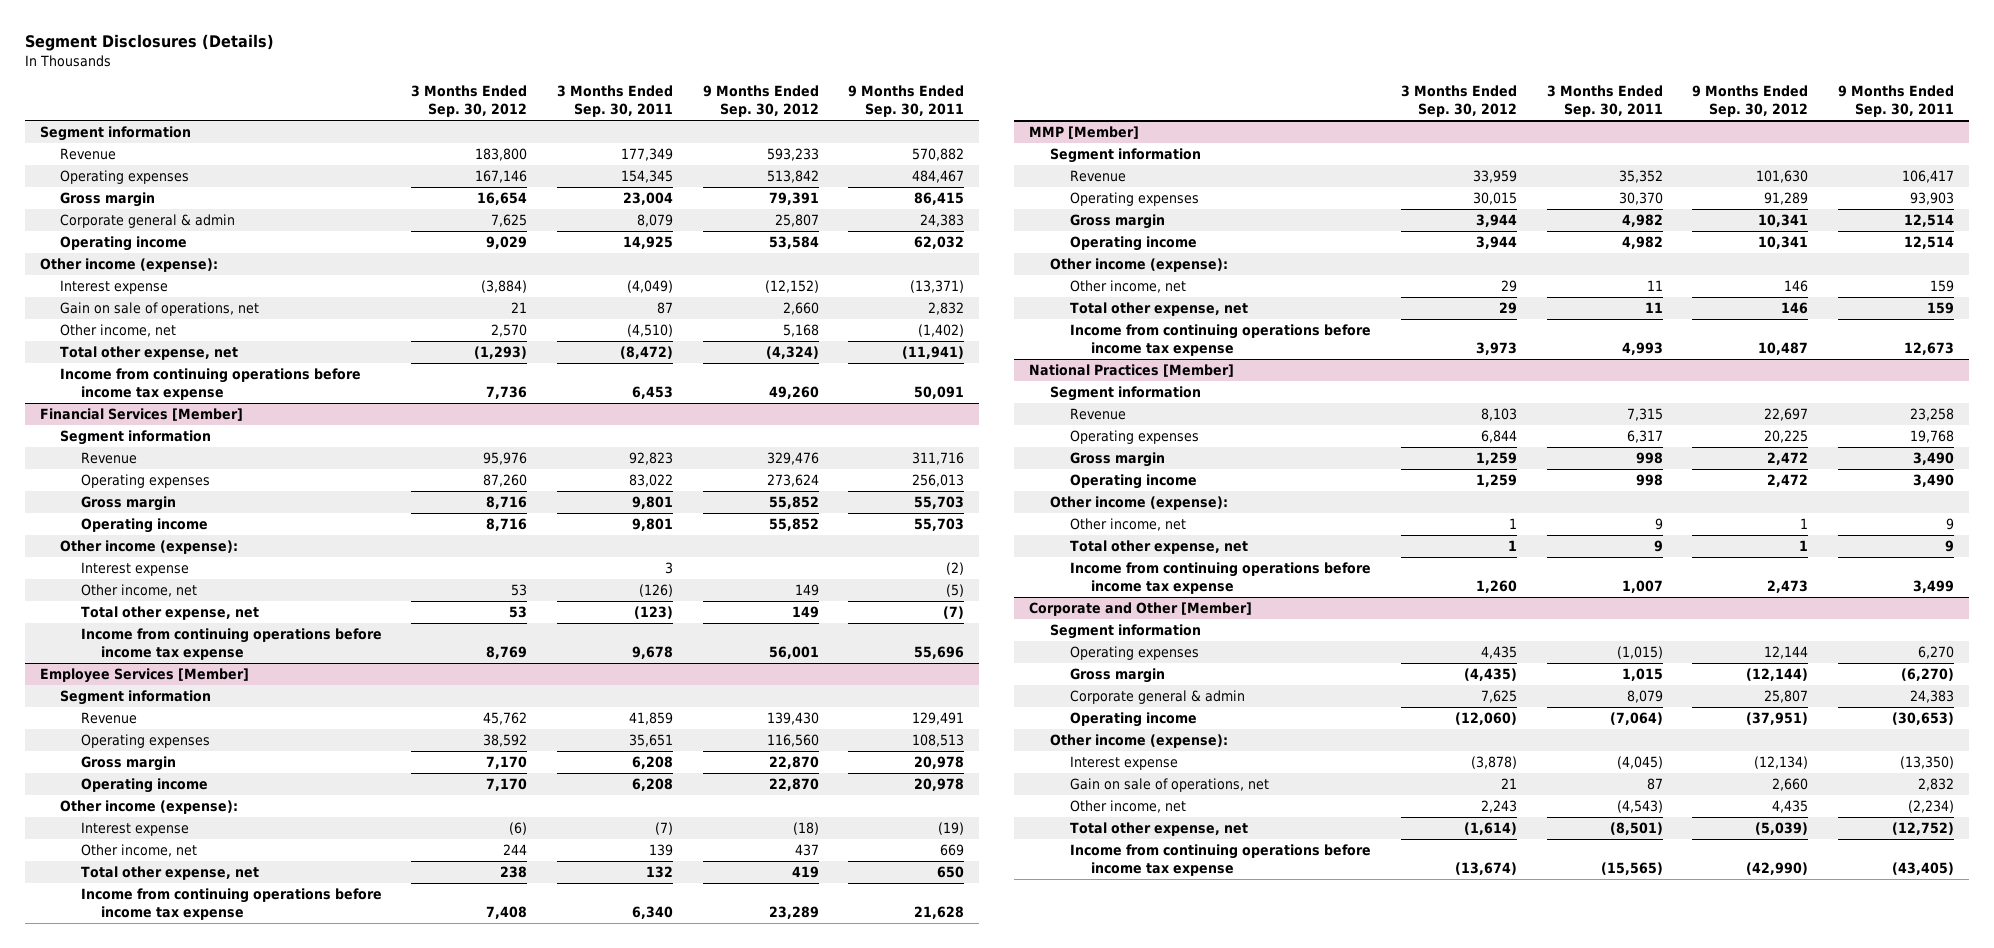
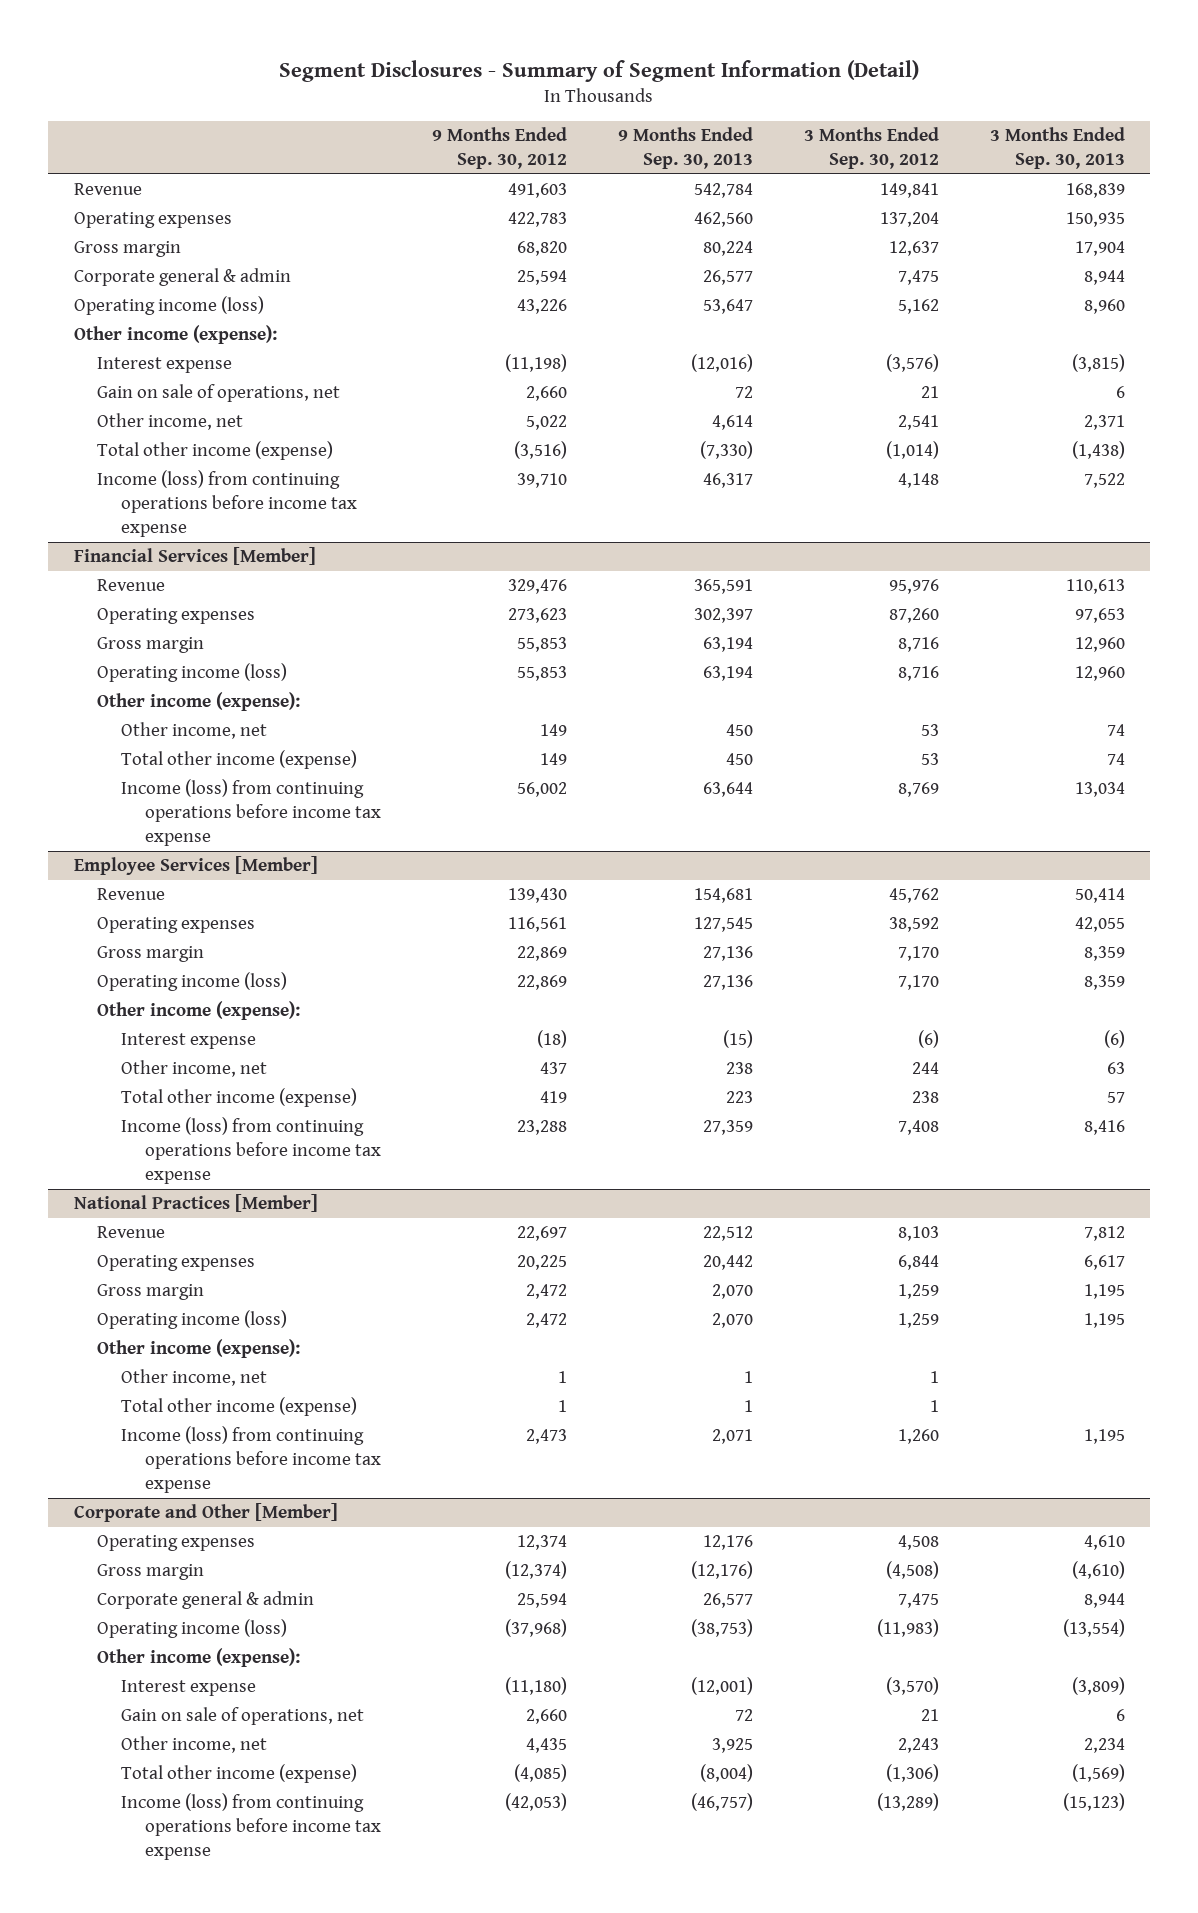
- Segment Disclosures (Details)
+ Segment Disclosures - Summary of Segment Information (Detail)
- | 3 Months Ended Sep. 30, 2012 | 3 Months Ended Sep. 30, 2011 | 9 Months Ended Sep. 30, 2012 | 9 Months Ended Sep. 30, 2011
+ | 9 Months Ended Sep. 30, 2012 | 9 Months Ended Sep. 30, 2013 | 3 Months Ended Sep. 30, 2012 | 3 Months Ended Sep. 30, 2013
- Segment information
- Revenue | 183,800 | 177,349 | 593,233 | 570,882
- Operating expenses | 167,146 | 154,345 | 513,842 | 484,467
- Gross margin | 16,654 | 23,004 | 79,391 | 86,415
- Corporate general & admin | 7,625 | 8,079 | 25,807 | 24,383
- Operating income | 9,029 | 14,925 | 53,584 | 62,032
+ Revenue | 491,603 | 542,784 | 149,841 | 168,839
+ Operating expenses | 422,783 | 462,560 | 137,204 | 150,935
+ Gross margin | 68,820 | 80,224 | 12,637 | 17,904
+ Corporate general & admin | 25,594 | 26,577 | 7,475 | 8,944
+ Operating income (loss) | 43,226 | 53,647 | 5,162 | 8,960
- Interest expense | (3,884) | (4,049) | (12,152) | (13,371)
+ Interest expense | (11,198) | (12,016) | (3,576) | (3,815)
- Other income, net | 2,570 | (4,510) | 5,168 | (1,402)
- Total other expense, net | (1,293) | (8,472) | (4,324) | (11,941)
- Income from continuing operations before income tax expense | 7,736 | 6,453 | 49,260 | 50,091
+ Other income, net | 5,022 | 4,614 | 2,541 | 2,371
+ Total other income (expense) | (3,516) | (7,330) | (1,014) | (1,438)
+ Income (loss) from continuing operations before income tax expense | 39,710 | 46,317 | 4,148 | 7,522
@ Financial Services [Member]
- Segment information
- Operating expenses | 87,260 | 83,022 | 273,624 | 256,013
- Gross margin | 8,716 | 9,801 | 55,852 | 55,703
- Operating income | 8,716 | 9,801 | 55,852 | 55,703
+ Operating expenses | 273,623 | 302,397 | 87,260 | 97,653
+ Gross margin | 55,853 | 63,194 | 8,716 | 12,960
+ Operating income (loss) | 55,853 | 63,194 | 8,716 | 12,960
- Interest expense | | 3 | | (2)
- Total other expense, net | 53 | (123) | 149 | (7)
- Income from continuing operations before income tax expense | 8,769 | 9,678 | 56,001 | 55,696
+ Total other income (expense) | 149 | 450 | 53 | 74
+ Income (loss) from continuing operations before income tax expense | 56,002 | 63,644 | 8,769 | 13,034
@ Employee Services [Member]
- Segment information
- Operating expenses | 38,592 | 35,651 | 116,560 | 108,513
- Gross margin | 7,170 | 6,208 | 22,870 | 20,978
- Operating income | 7,170 | 6,208 | 22,870 | 20,978
+ Operating expenses | 116,561 | 127,545 | 38,592 | 42,055
+ Gross margin | 22,869 | 27,136 | 7,170 | 8,359
+ Operating income (loss) | 22,869 | 27,136 | 7,170 | 8,359
- Total other expense, net | 238 | 132 | 419 | 650
- Income from continuing operations before income tax expense | 7,408 | 6,340 | 23,289 | 21,628
- MMP [Member]
- Segment information
- Revenue | 33,959 | 35,352 | 101,630 | 106,417
- Operating expenses | 30,015 | 30,370 | 91,289 | 93,903
- Gross margin | 3,944 | 4,982 | 10,341 | 12,514
- Operating income | 3,944 | 4,982 | 10,341 | 12,514
- Other income (expense):
- Other income, net | 29 | 11 | 146 | 159
- Total other expense, net | 29 | 11 | 146 | 159
- Income from continuing operations before income tax expense | 3,973 | 4,993 | 10,487 | 12,673
@ Employee Services [Member]
+ Total other income (expense) | 419 | 223 | 238 | 57
+ Income (loss) from continuing operations before income tax expense | 23,288 | 27,359 | 7,408 | 8,416
@ National Practices [Member]
- Segment information
- Operating income | 1,259 | 998 | 2,472 | 3,490
+ Operating income (loss) | 2,472 | 2,070 | 1,259 | 1,195
- Total other expense, net | 1 | 9 | 1 | 9
- Income from continuing operations before income tax expense | 1,260 | 1,007 | 2,473 | 3,499
+ Total other income (expense) | 1 | 1 | 1 |
+ Income (loss) from continuing operations before income tax expense | 2,473 | 2,071 | 1,260 | 1,195
@ Corporate and Other [Member]
- Segment information
- Operating expenses | 4,435 | (1,015) | 12,144 | 6,270
- Gross margin | (4,435) | 1,015 | (12,144) | (6,270)
- Corporate general & admin | 7,625 | 8,079 | 25,807 | 24,383
- Operating income | (12,060) | (7,064) | (37,951) | (30,653)
+ Operating expenses | 12,374 | 12,176 | 4,508 | 4,610
+ Gross margin | (12,374) | (12,176) | (4,508) | (4,610)
+ Corporate general & admin | 25,594 | 26,577 | 7,475 | 8,944
+ Operating income (loss) | (37,968) | (38,753) | (11,983) | (13,554)
- Interest expense | (3,878) | (4,045) | (12,134) | (13,350)
+ Interest expense | (11,180) | (12,001) | (3,570) | (3,809)
- Total other expense, net | (1,614) | (8,501) | (5,039) | (12,752)
- Income from continuing operations before income tax expense | (13,674) | (15,565) | (42,990) | (43,405)
+ Total other income (expense) | (4,085) | (8,004) | (1,306) | (1,569)
+ Income (loss) from continuing operations before income tax expense | (42,053) | (46,757) | (13,289) | (15,123)

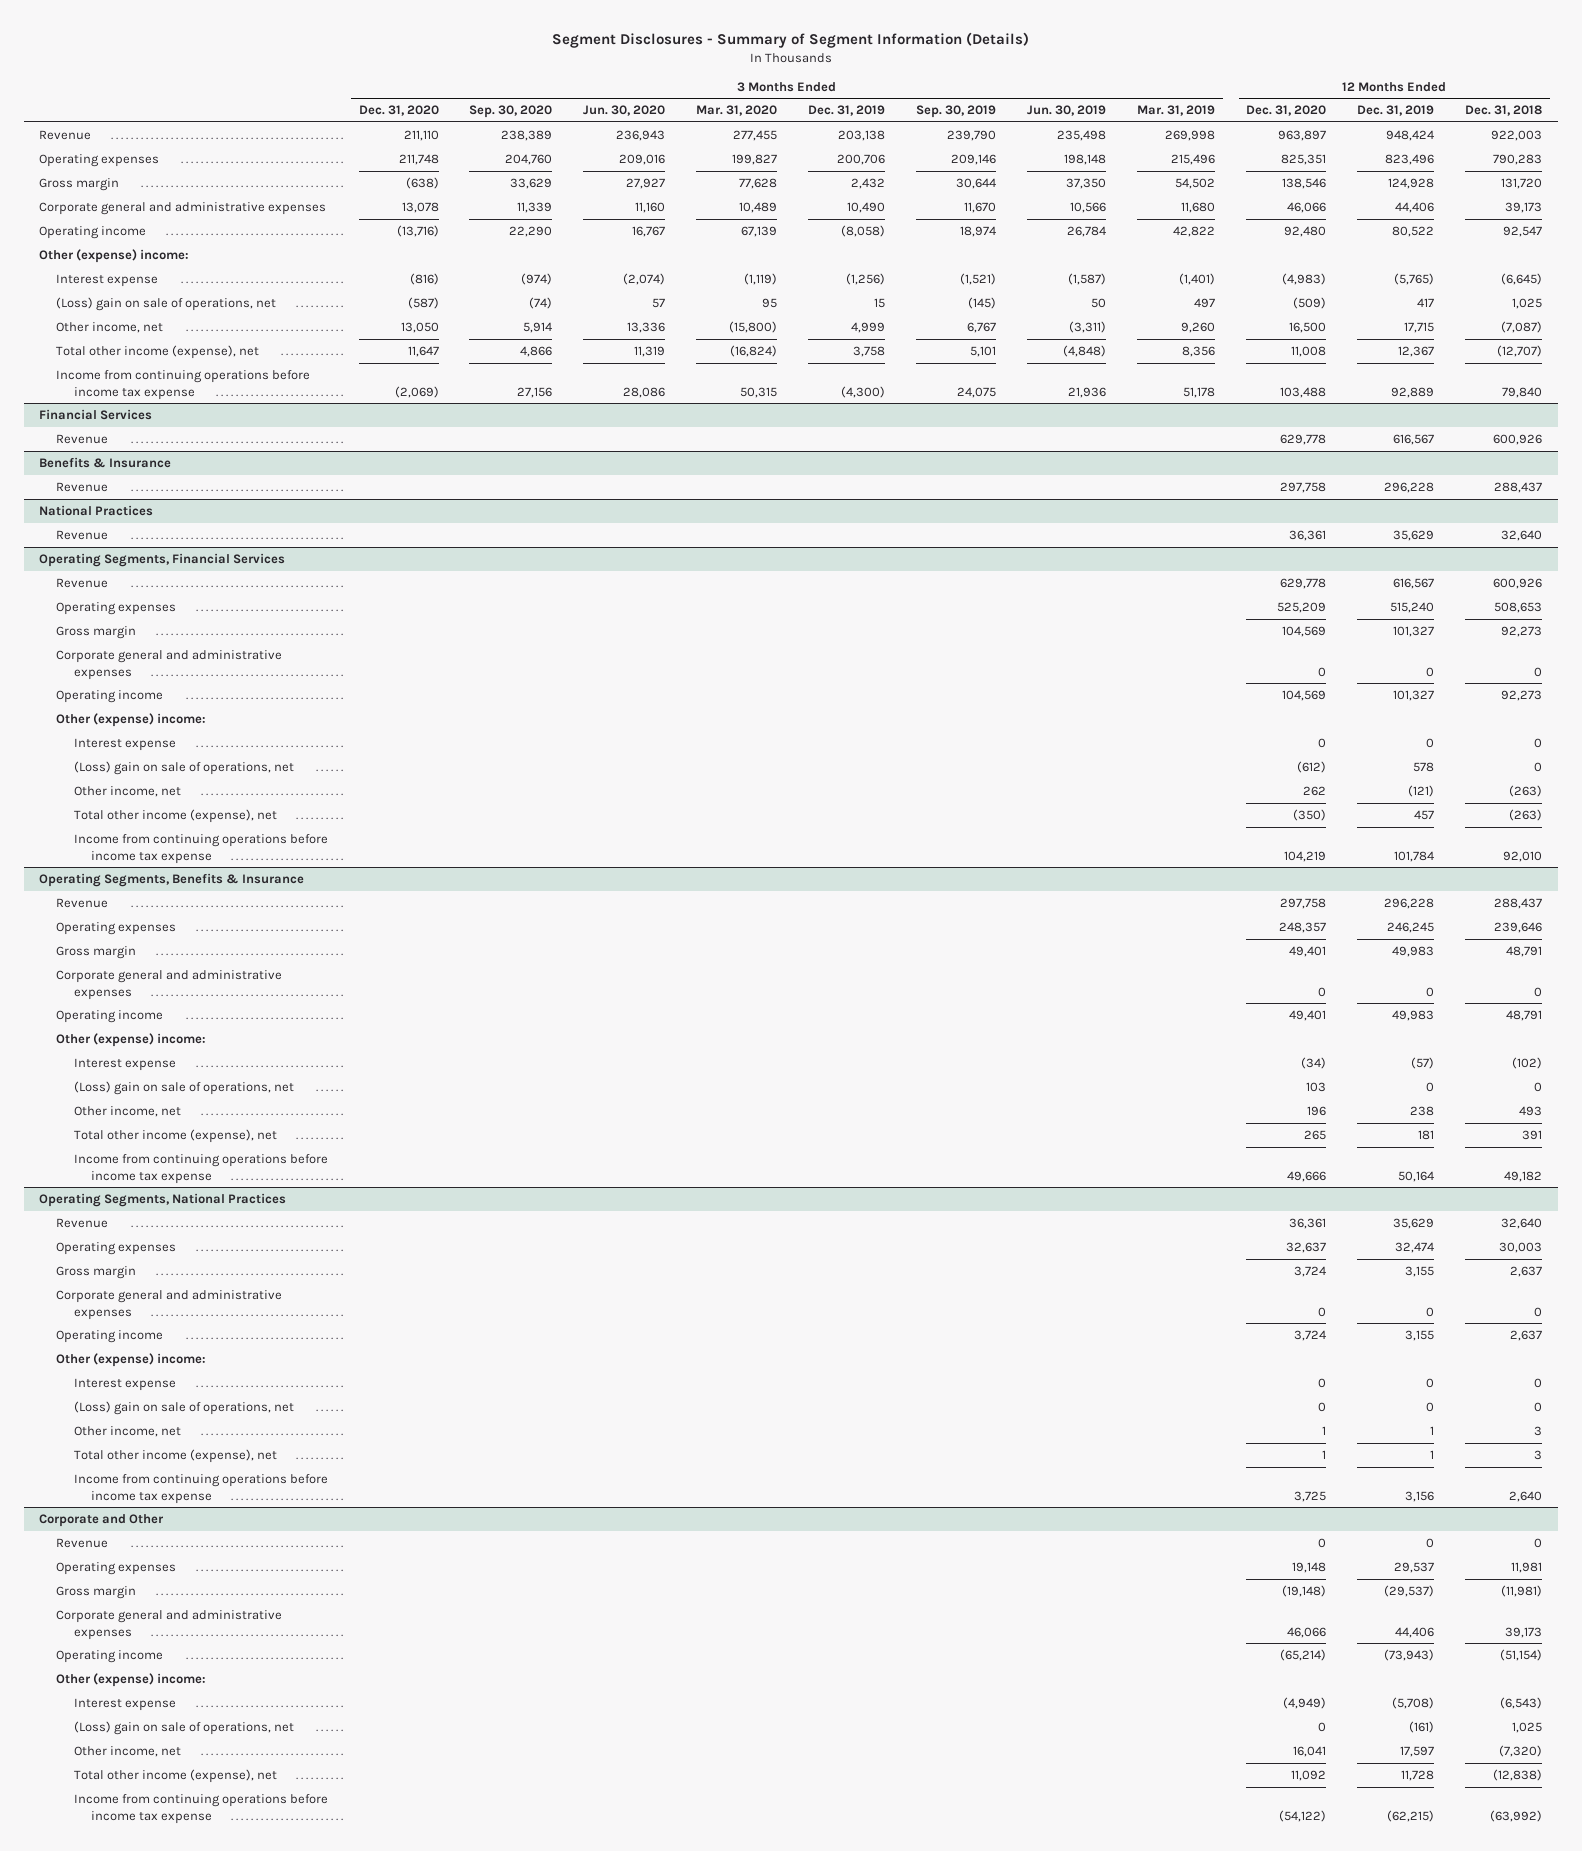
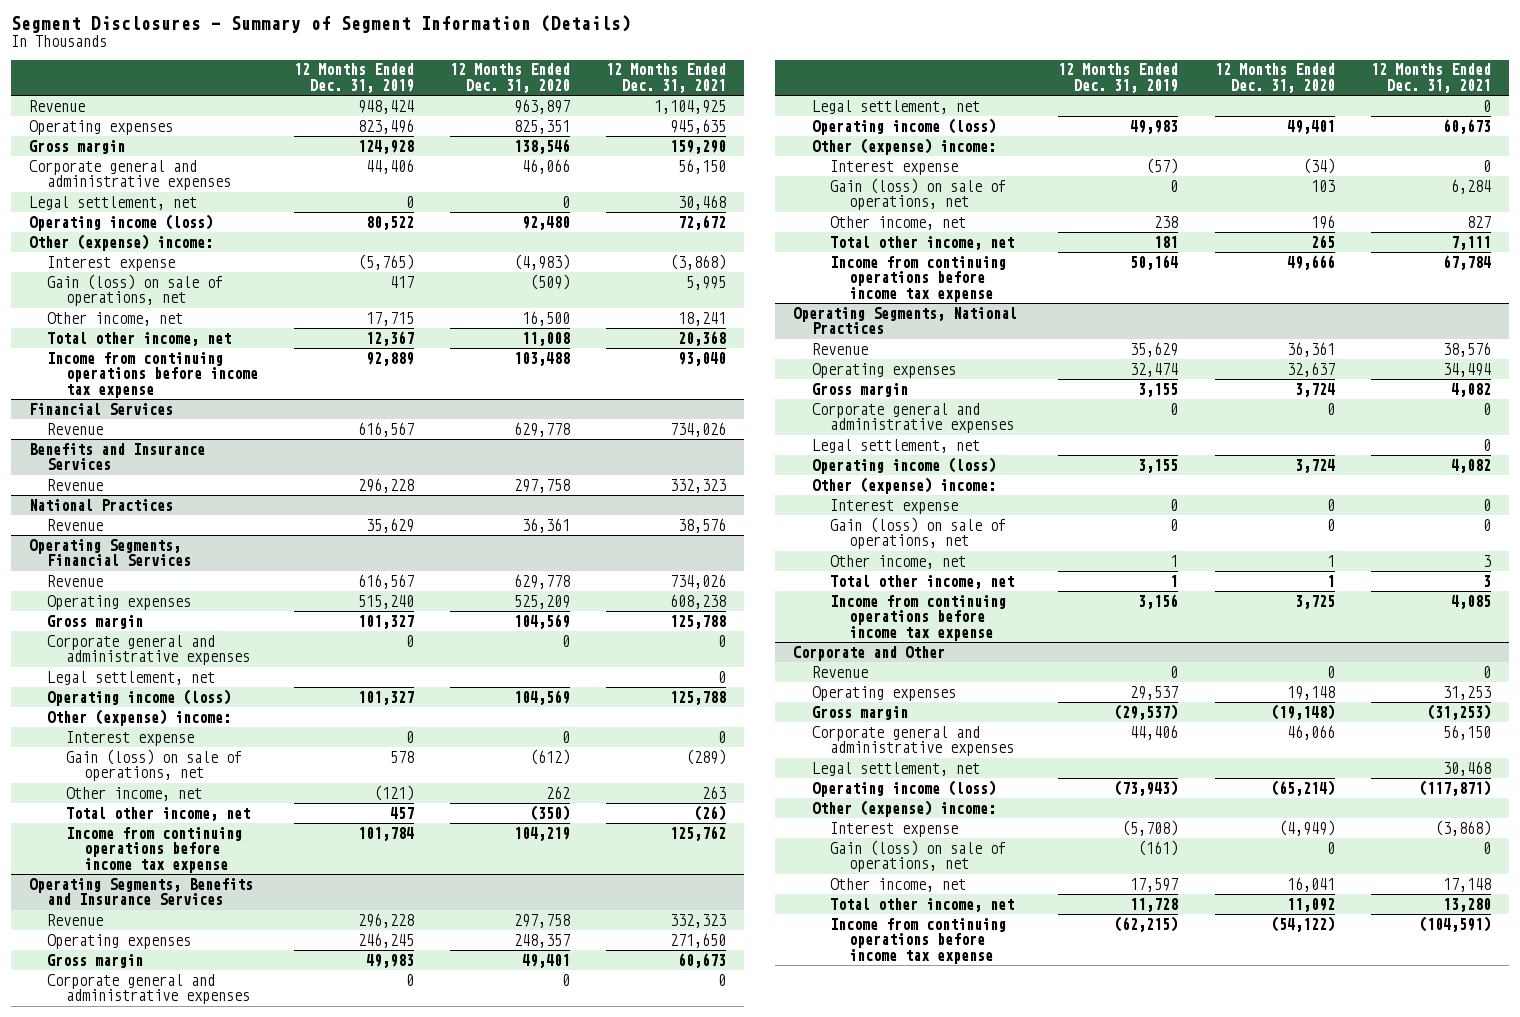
- | 3 Months Ended Dec. 31, 2020 | 3 Months Ended Sep. 30, 2020 | 3 Months Ended Jun. 30, 2020 | 3 Months Ended Mar. 31, 2020 | 3 Months Ended Dec. 31, 2019 | 3 Months Ended Sep. 30, 2019 | 3 Months Ended Jun. 30, 2019 | 3 Months Ended Mar. 31, 2019 | 12 Months Ended Dec. 31, 2020 | 12 Months Ended Dec. 31, 2019 | 12 Months Ended Dec. 31, 2018
+ | 12 Months Ended Dec. 31, 2019 | 12 Months Ended Dec. 31, 2020 | 12 Months Ended Dec. 31, 2021
- Operating income | (13,716) | 22,290 | 16,767 | 67,139 | (8,058) | 18,974 | 26,784 | 42,822 | 92,480 | 80,522 | 92,547
+ Legal settlement, net | 0 | 0 | 30,468
+ Operating income (loss) | 80,522 | 92,480 | 72,672
- (Loss) gain on sale of operations, net | (587) | (74) | 57 | 95 | 15 | (145) | 50 | 497 | (509) | 417 | 1,025
+ Gain (loss) on sale of operations, net | 417 | (509) | 5,995
- Total other income (expense), net | 11,647 | 4,866 | 11,319 | (16,824) | 3,758 | 5,101 | (4,848) | 8,356 | 11,008 | 12,367 | (12,707)
+ Total other income, net | 12,367 | 11,008 | 20,368
- Benefits & Insurance
+ Benefits and Insurance Services
@ Operating Segments, Financial Services
- Operating income | | | | | | | | | 104,569 | 101,327 | 92,273
+ Legal settlement, net | | | 0
+ Operating income (loss) | 101,327 | 104,569 | 125,788
- (Loss) gain on sale of operations, net | | | | | | | | | (612) | 578 | 0
+ Gain (loss) on sale of operations, net | 578 | (612) | (289)
- Total other income (expense), net | | | | | | | | | (350) | 457 | (263)
+ Total other income, net | 457 | (350) | (26)
- Operating Segments, Benefits & Insurance
+ Operating Segments, Benefits and Insurance Services
- Operating income | | | | | | | | | 49,401 | 49,983 | 48,791
+ Legal settlement, net | | | 0
+ Operating income (loss) | 49,983 | 49,401 | 60,673
- (Loss) gain on sale of operations, net | | | | | | | | | 103 | 0 | 0
+ Gain (loss) on sale of operations, net | 0 | 103 | 6,284
- Total other income (expense), net | | | | | | | | | 265 | 181 | 391
+ Total other income, net | 181 | 265 | 7,111
@ Operating Segments, National Practices
- Operating income | | | | | | | | | 3,724 | 3,155 | 2,637
+ Legal settlement, net | | | 0
+ Operating income (loss) | 3,155 | 3,724 | 4,082
- (Loss) gain on sale of operations, net | | | | | | | | | 0 | 0 | 0
+ Gain (loss) on sale of operations, net | 0 | 0 | 0
- Total other income (expense), net | | | | | | | | | 1 | 1 | 3
+ Total other income, net | 1 | 1 | 3
@ Corporate and Other
- Operating income | | | | | | | | | (65,214) | (73,943) | (51,154)
+ Legal settlement, net | | | 30,468
+ Operating income (loss) | (73,943) | (65,214) | (117,871)
- (Loss) gain on sale of operations, net | | | | | | | | | 0 | (161) | 1,025
+ Gain (loss) on sale of operations, net | (161) | 0 | 0
- Total other income (expense), net | | | | | | | | | 11,092 | 11,728 | (12,838)
+ Total other income, net | 11,728 | 11,092 | 13,280

